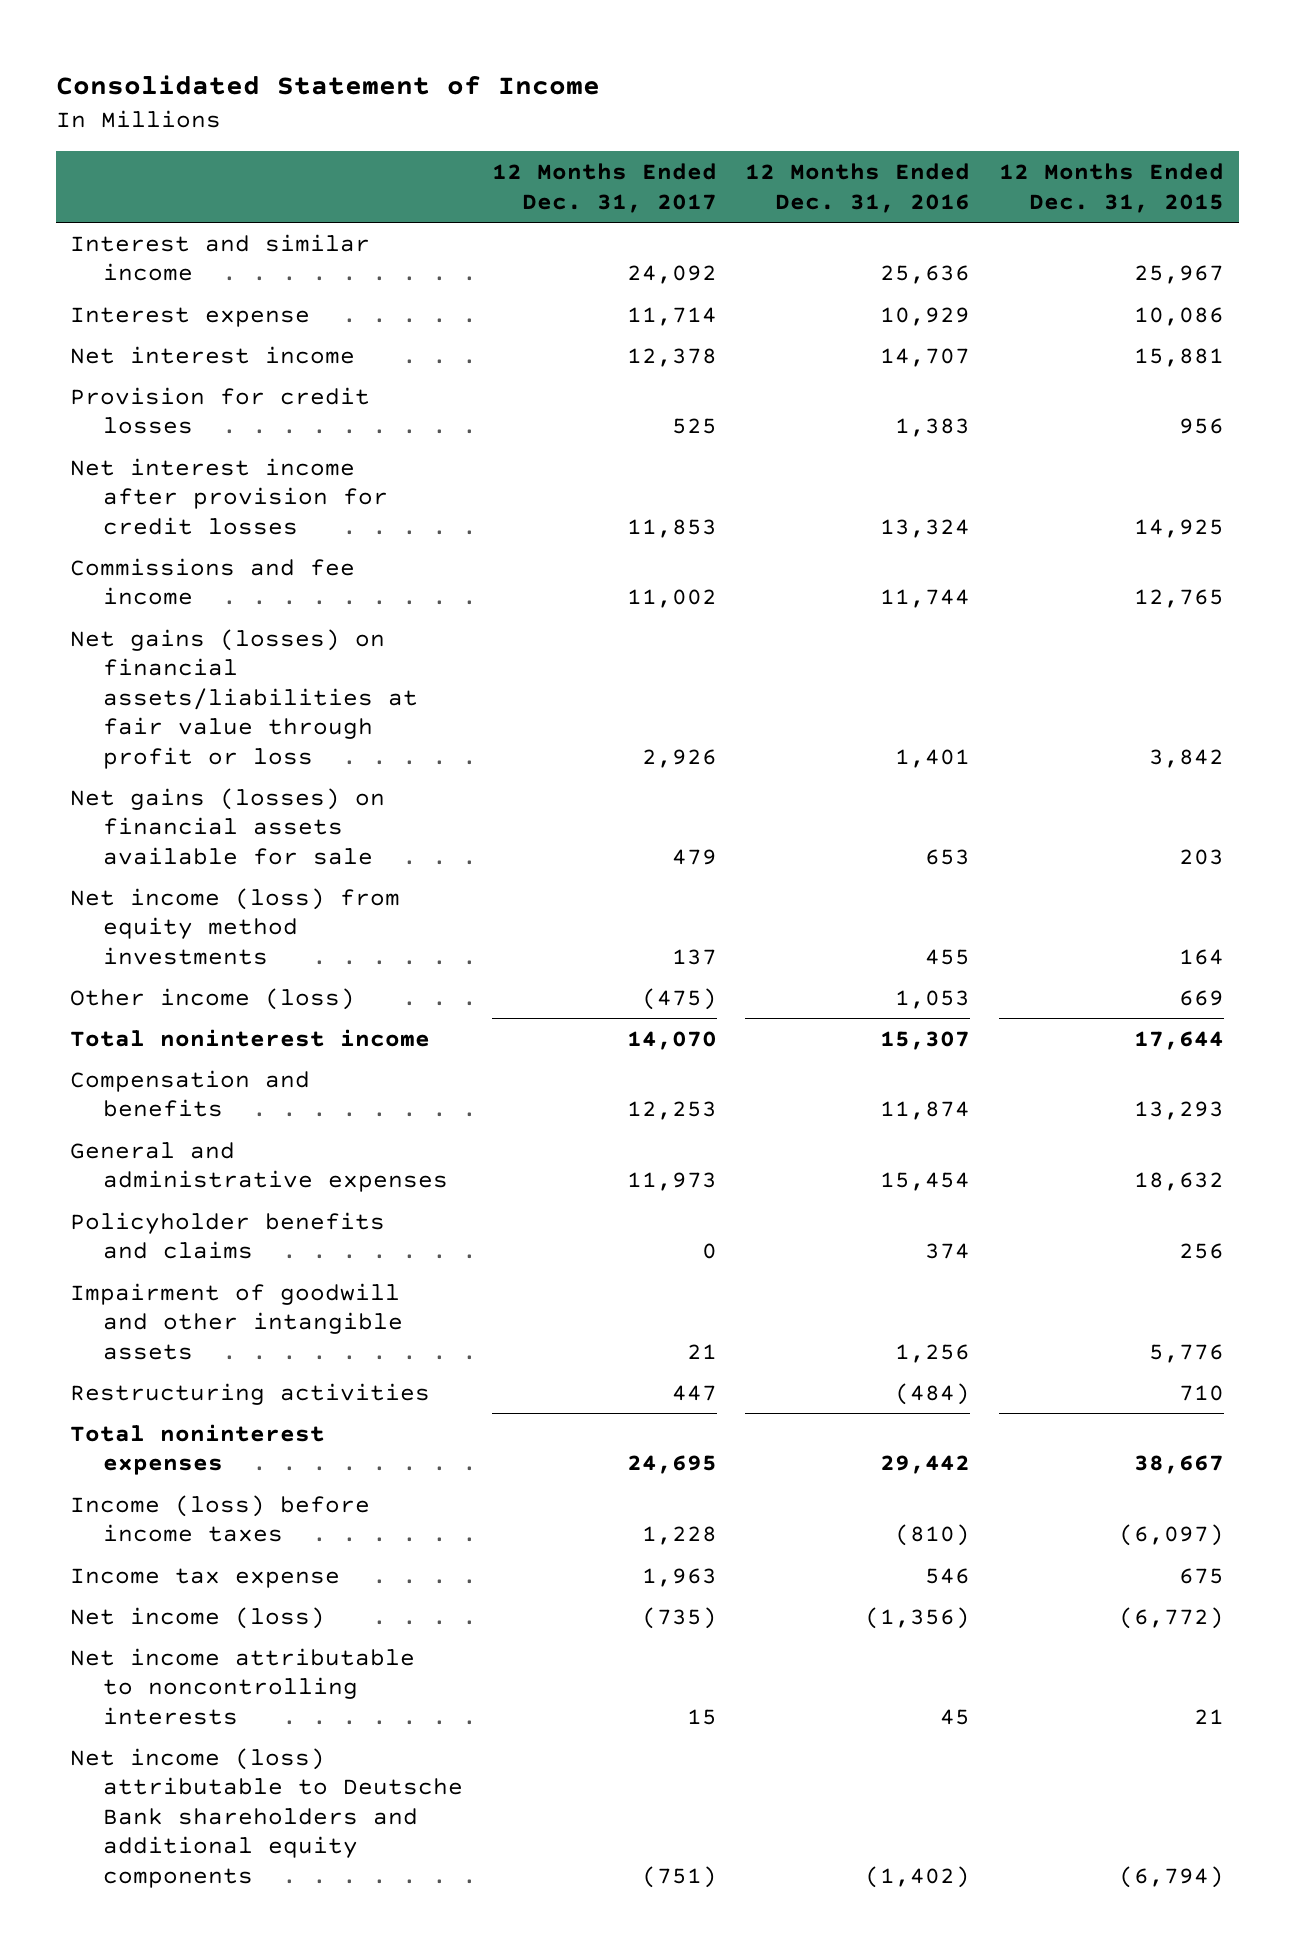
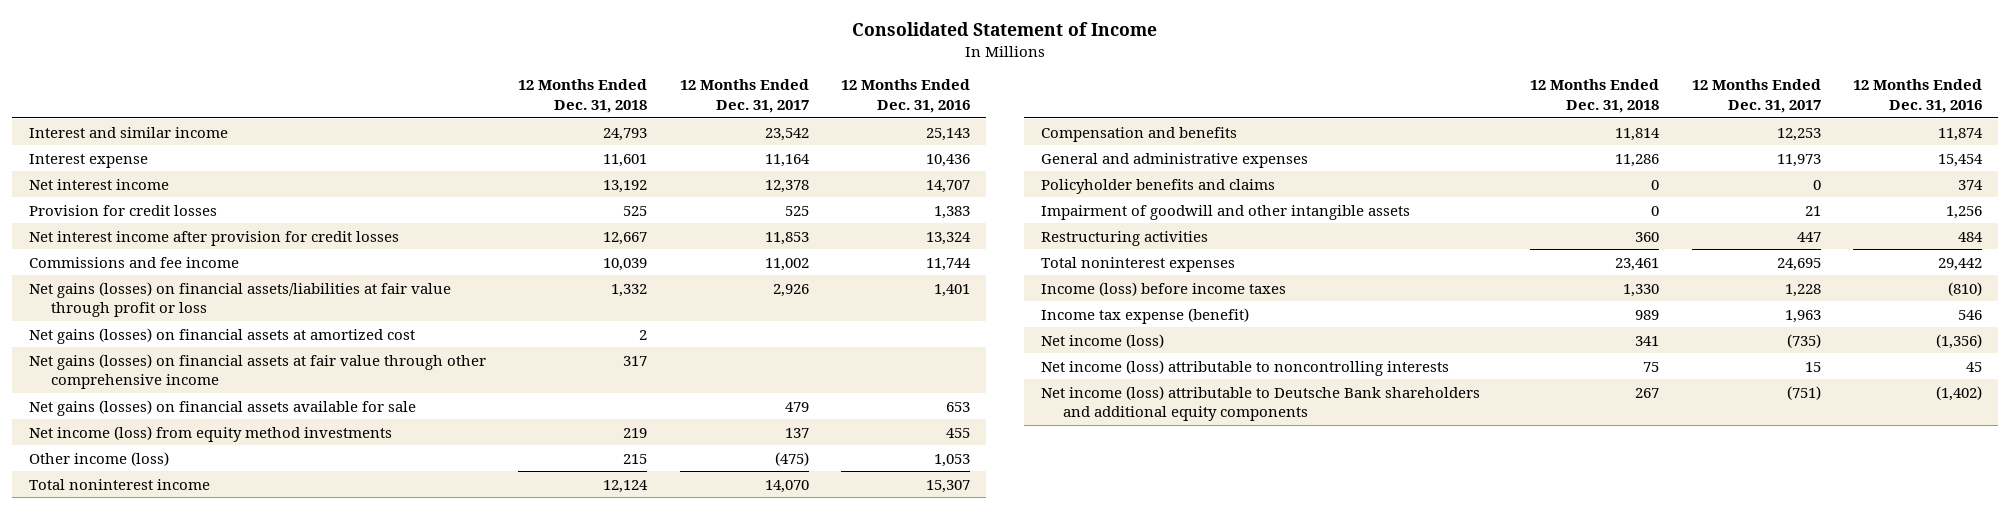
- | 12 Months Ended Dec. 31, 2017 | 12 Months Ended Dec. 31, 2016 | 12 Months Ended Dec. 31, 2015
+ | 12 Months Ended Dec. 31, 2018 | 12 Months Ended Dec. 31, 2017 | 12 Months Ended Dec. 31, 2016
- Interest and similar income | 24,092 | 25,636 | 25,967
- Interest expense | 11,714 | 10,929 | 10,086
+ Interest and similar income | 24,793 | 23,542 | 25,143
+ Interest expense | 11,601 | 11,164 | 10,436
+ Net gains (losses) on financial assets at amortized cost | 2 | |
+ Net gains (losses) on financial assets at fair value through other comprehensive income | 317 | |
- Restructuring activities | 447 | (484) | 710
+ Restructuring activities | 360 | 447 | 484
- Income tax expense | 1,963 | 546 | 675
+ Income tax expense (benefit) | 989 | 1,963 | 546
- Net income attributable to noncontrolling interests | 15 | 45 | 21
+ Net income (loss) attributable to noncontrolling interests | 75 | 15 | 45

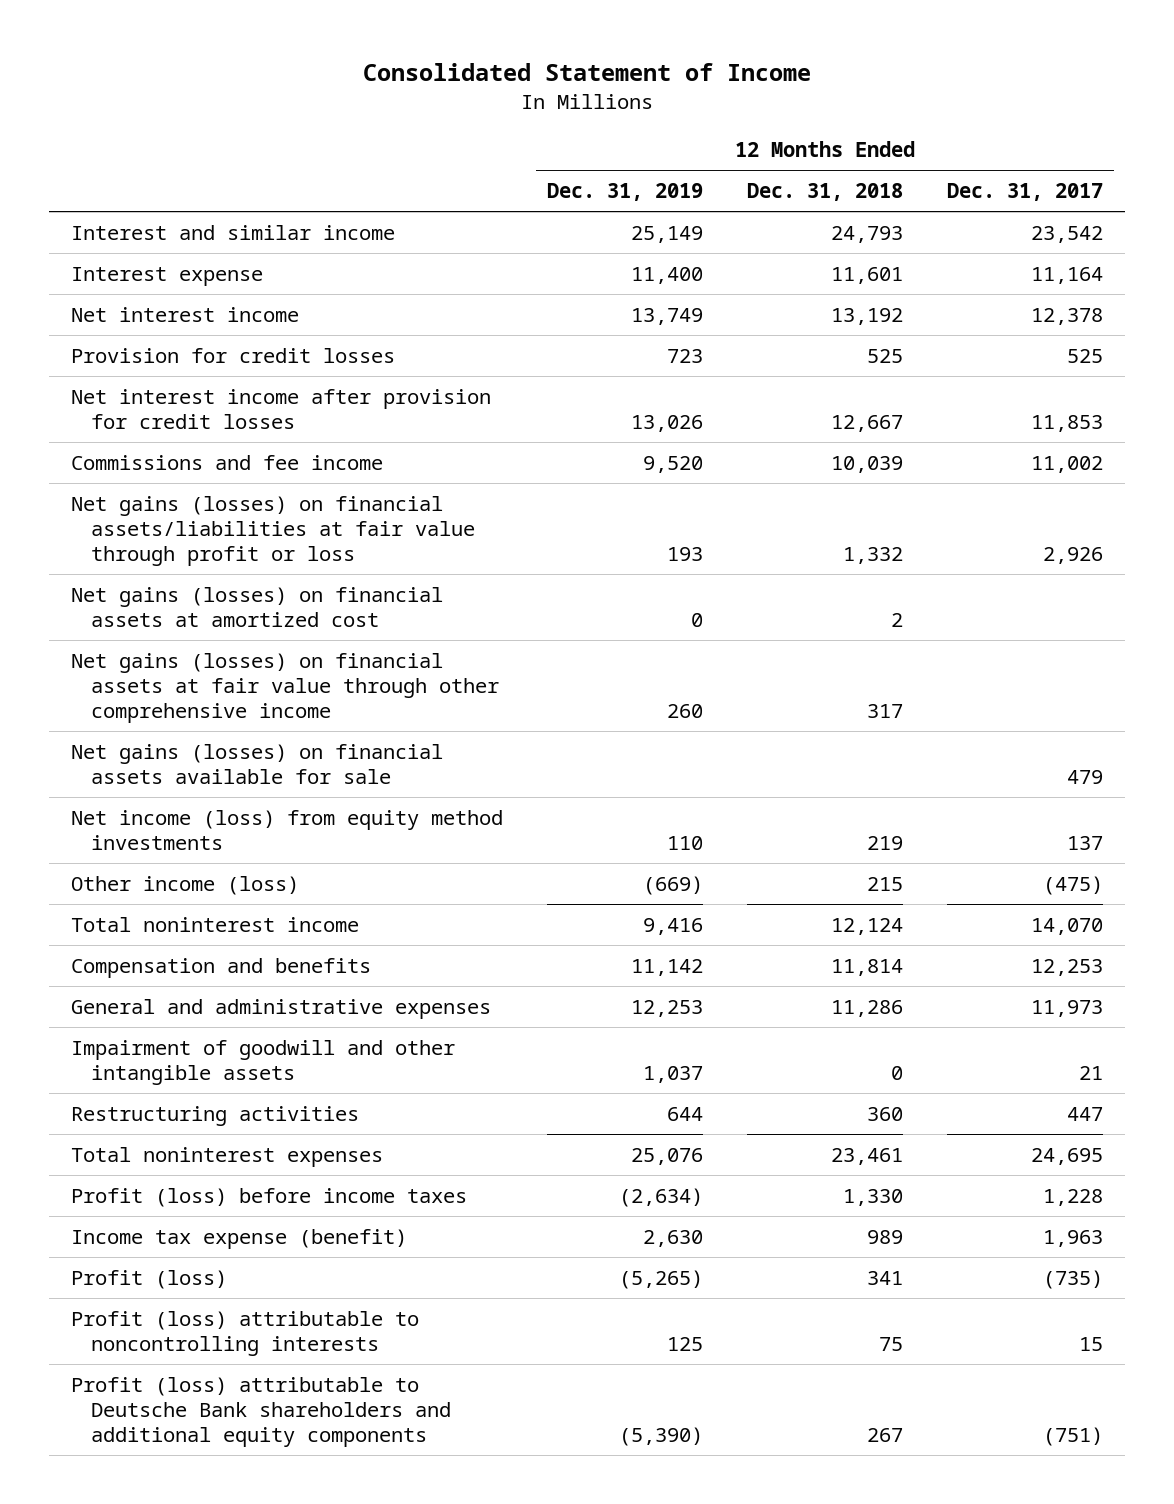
- | 12 Months Ended Dec. 31, 2018 | 12 Months Ended Dec. 31, 2017 | 12 Months Ended Dec. 31, 2016
+ | 12 Months Ended Dec. 31, 2019 | 12 Months Ended Dec. 31, 2018 | 12 Months Ended Dec. 31, 2017
- Policyholder benefits and claims | 0 | 0 | 374
- Income (loss) before income taxes | 1,330 | 1,228 | (810)
+ Profit (loss) before income taxes | (2,634) | 1,330 | 1,228
- Net income (loss) | 341 | (735) | (1,356)
- Net income (loss) attributable to noncontrolling interests | 75 | 15 | 45
- Net income (loss) attributable to Deutsche Bank shareholders and additional equity components | 267 | (751) | (1,402)
+ Profit (loss) | (5,265) | 341 | (735)
+ Profit (loss) attributable to noncontrolling interests | 125 | 75 | 15
+ Profit (loss) attributable to Deutsche Bank shareholders and additional equity components | (5,390) | 267 | (751)

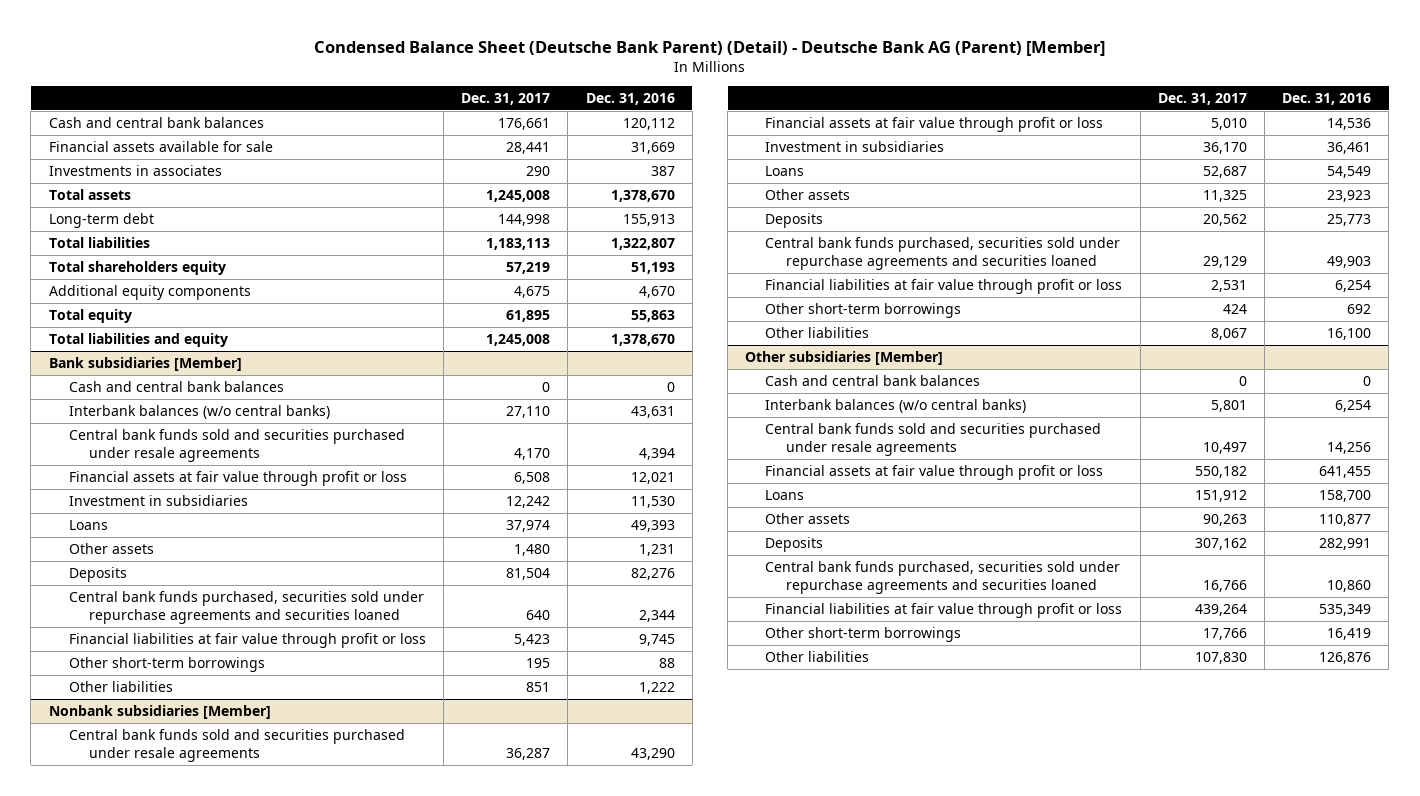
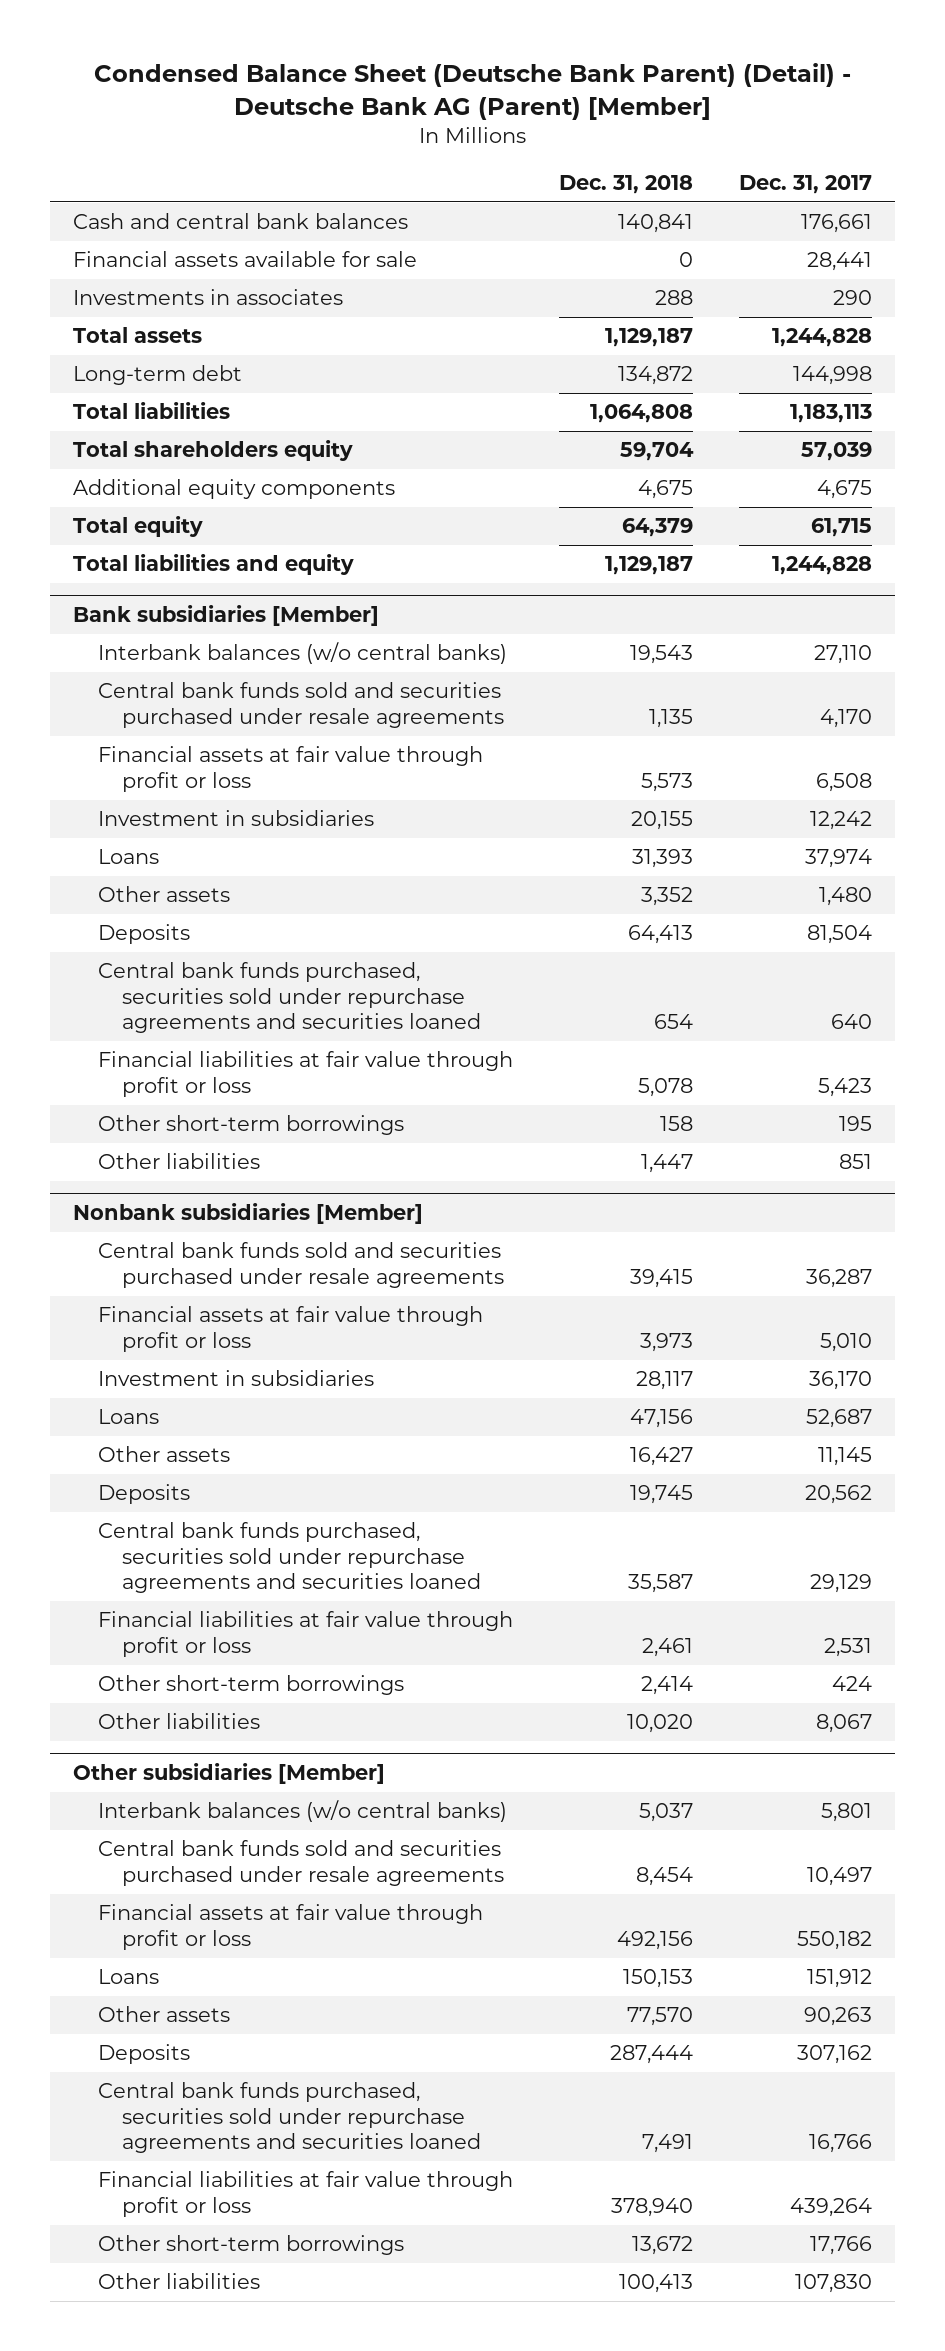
- | Dec. 31, 2017 | Dec. 31, 2016
+ | Dec. 31, 2018 | Dec. 31, 2017
- Total assets | 1,245,008 | 1,378,670
+ Total assets | 1,129,187 | 1,244,828
- Total shareholders equity | 57,219 | 51,193
+ Total shareholders equity | 59,704 | 57,039
- Total equity | 61,895 | 55,863
- Total liabilities and equity | 1,245,008 | 1,378,670
+ Total equity | 64,379 | 61,715
+ Total liabilities and equity | 1,129,187 | 1,244,828
@ Bank subsidiaries [Member]
- Cash and central bank balances | 0 | 0
@ Nonbank subsidiaries [Member]
- Other assets | 11,325 | 23,923
+ Other assets | 16,427 | 11,145
@ Other subsidiaries [Member]
- Cash and central bank balances | 0 | 0

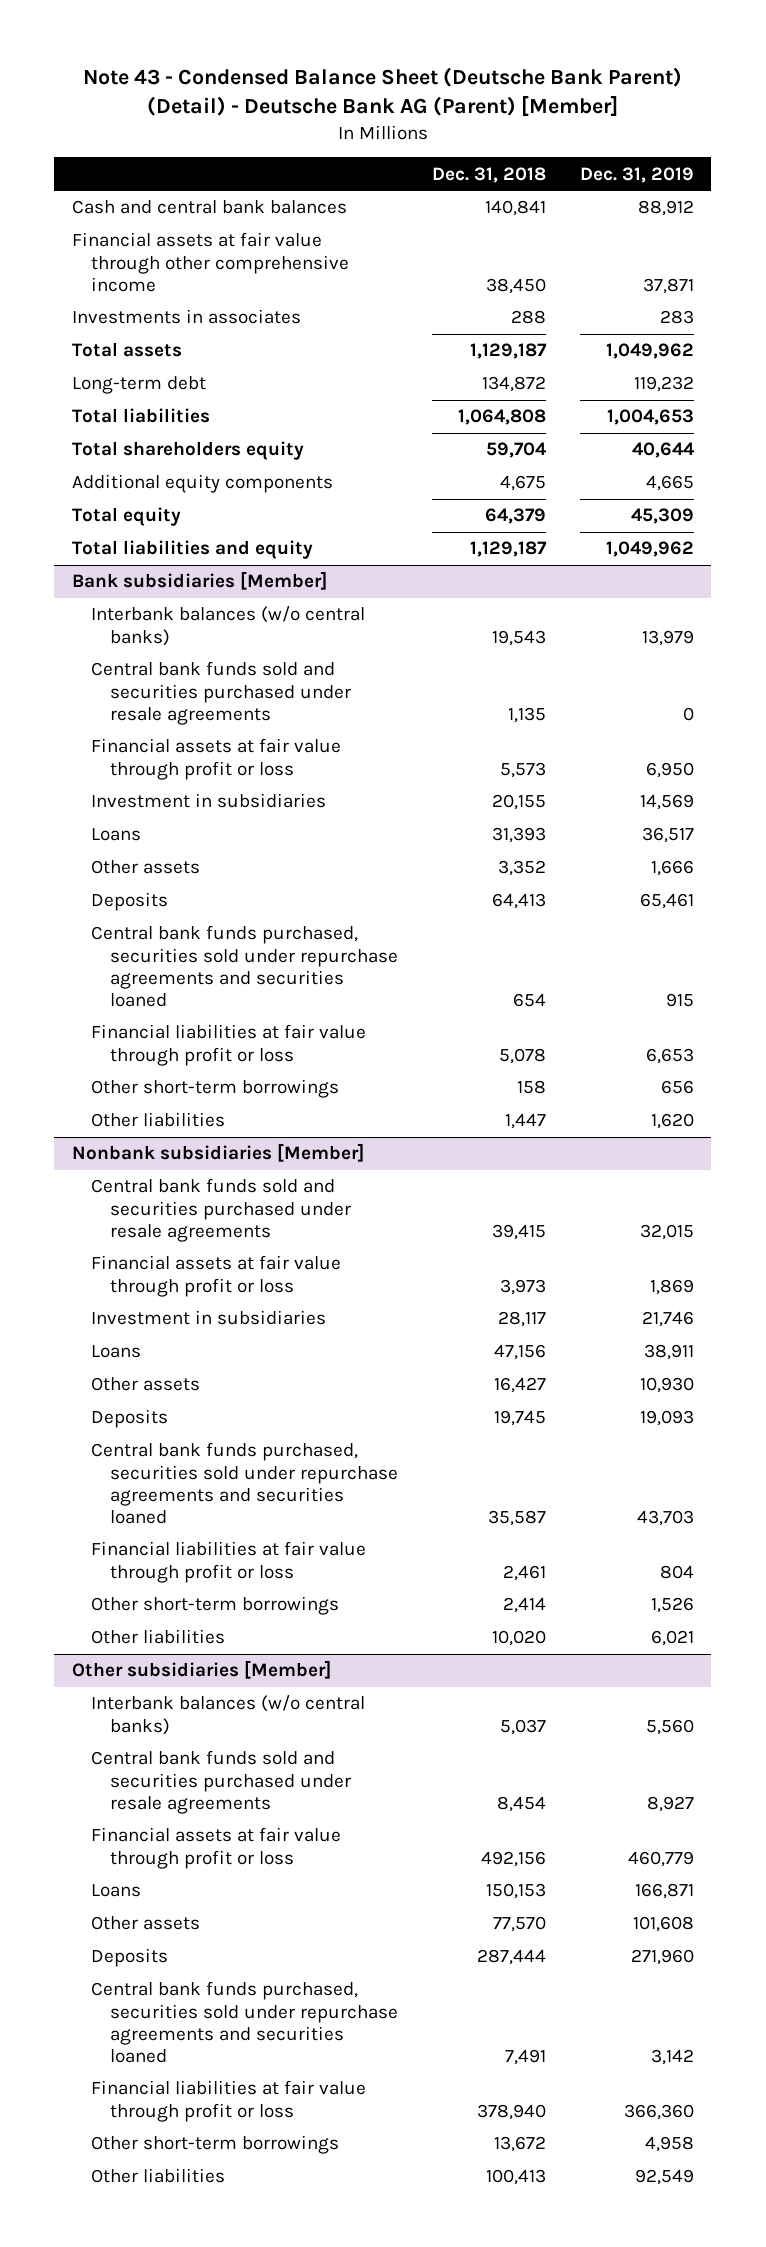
- Condensed Balance Sheet (Deutsche Bank Parent) (Detail) - Deutsche Bank AG (Parent) [Member]
+ Note 43 - Condensed Balance Sheet (Deutsche Bank Parent) (Detail) - Deutsche Bank AG (Parent) [Member]
- | Dec. 31, 2018 | Dec. 31, 2017
+ | Dec. 31, 2018 | Dec. 31, 2019
- Financial assets available for sale | 0 | 28,441
+ Financial assets at fair value through other comprehensive income | 38,450 | 37,871

